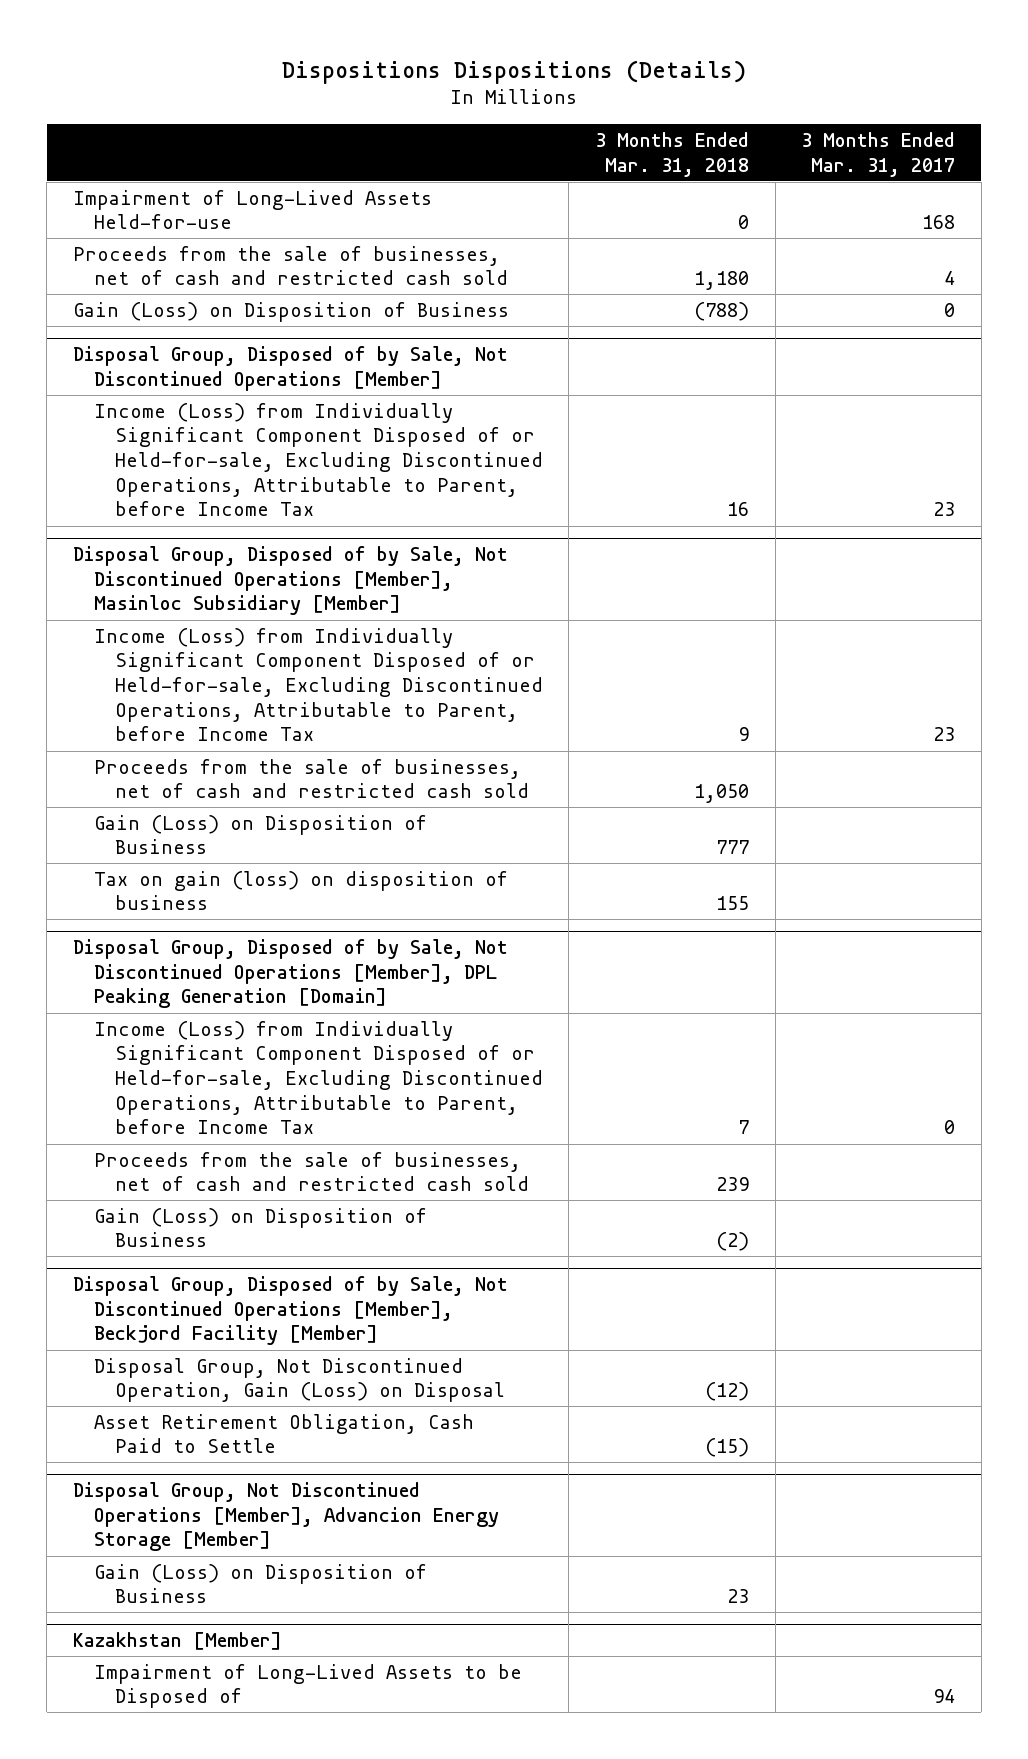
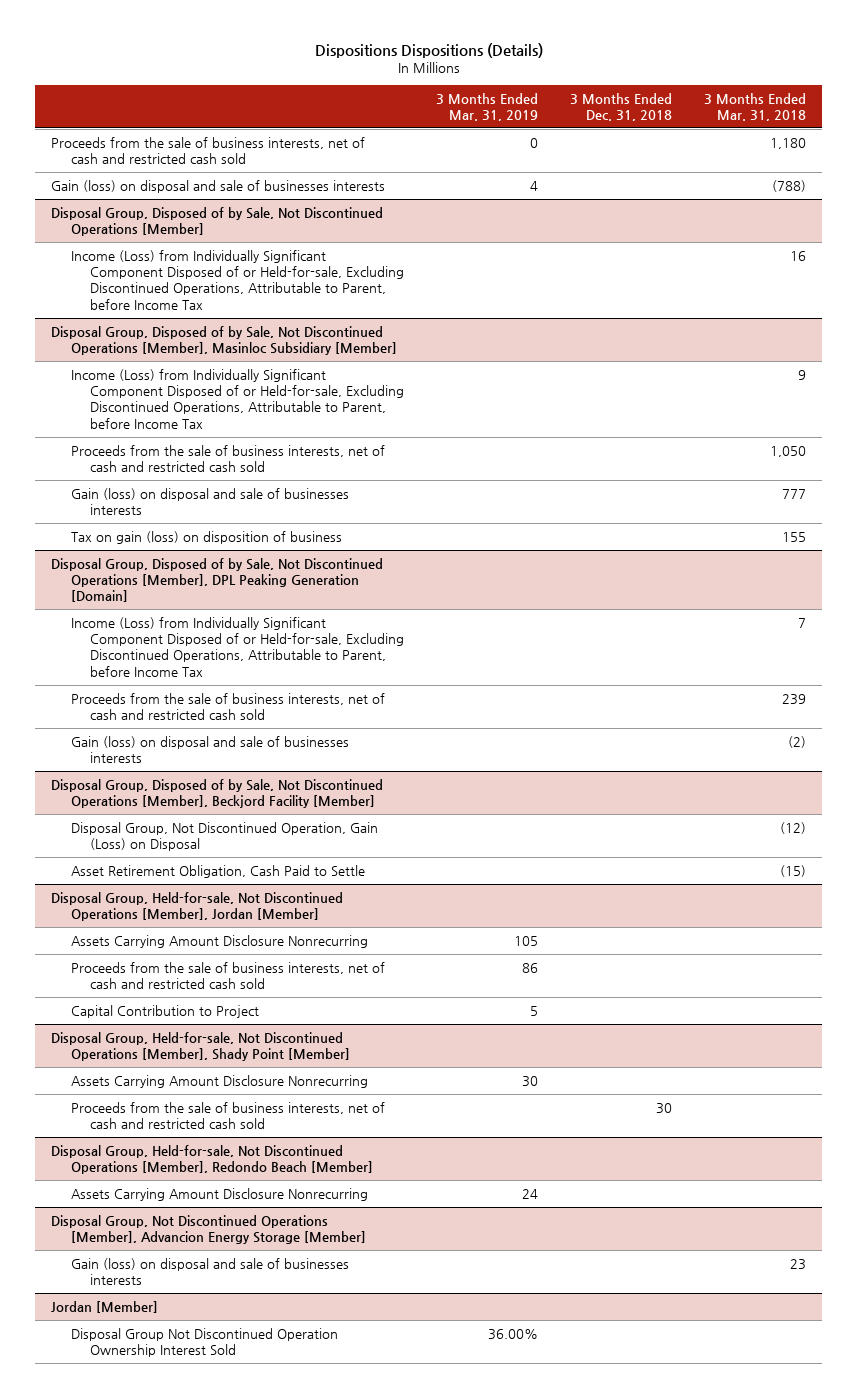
- | 3 Months Ended Mar. 31, 2018 | 3 Months Ended Mar. 31, 2017
+ | 3 Months Ended Mar. 31, 2019 | 3 Months Ended Dec. 31, 2018 | 3 Months Ended Mar. 31, 2018
- Impairment of Long-Lived Assets Held-for-use | 0 | 168
- Proceeds from the sale of businesses, net of cash and restricted cash sold | 1,180 | 4
- Gain (Loss) on Disposition of Business | (788) | 0
+ Proceeds from the sale of business interests, net of cash and restricted cash sold | 0 | | 1,180
+ Gain (loss) on disposal and sale of businesses interests | 4 | | (788)
@ Disposal Group, Disposed of by Sale, Not Discontinued Operations [Member], Masinloc Subsidiary [Member]
- Proceeds from the sale of businesses, net of cash and restricted cash sold | 1,050 |
- Gain (Loss) on Disposition of Business | 777 |
+ Proceeds from the sale of business interests, net of cash and restricted cash sold | | | 1,050
+ Gain (loss) on disposal and sale of businesses interests | | | 777
@ Disposal Group, Disposed of by Sale, Not Discontinued Operations [Member], DPL Peaking Generation [Domain]
- Proceeds from the sale of businesses, net of cash and restricted cash sold | 239 |
- Gain (Loss) on Disposition of Business | (2) |
+ Proceeds from the sale of business interests, net of cash and restricted cash sold | | | 239
+ Gain (loss) on disposal and sale of businesses interests | | | (2)
+ Disposal Group, Held-for-sale, Not Discontinued Operations [Member], Jordan [Member]
+ Assets Carrying Amount Disclosure Nonrecurring | 105 | |
+ Proceeds from the sale of business interests, net of cash and restricted cash sold | 86 | |
+ Capital Contribution to Project | 5 | |
+ Disposal Group, Held-for-sale, Not Discontinued Operations [Member], Shady Point [Member]
+ Assets Carrying Amount Disclosure Nonrecurring | 30 | |
+ Proceeds from the sale of business interests, net of cash and restricted cash sold | | 30 |
+ Disposal Group, Held-for-sale, Not Discontinued Operations [Member], Redondo Beach [Member]
+ Assets Carrying Amount Disclosure Nonrecurring | 24 | |
@ Disposal Group, Not Discontinued Operations [Member], Advancion Energy Storage [Member]
- Gain (Loss) on Disposition of Business | 23 |
- Kazakhstan [Member]
- Impairment of Long-Lived Assets to be Disposed of | | 94
@ Disposal Group, Not Discontinued Operations [Member], Advancion Energy Storage [Member]
+ Gain (loss) on disposal and sale of businesses interests | | | 23
+ Jordan [Member]
+ Disposal Group Not Discontinued Operation Ownership Interest Sold | 36.00% | |

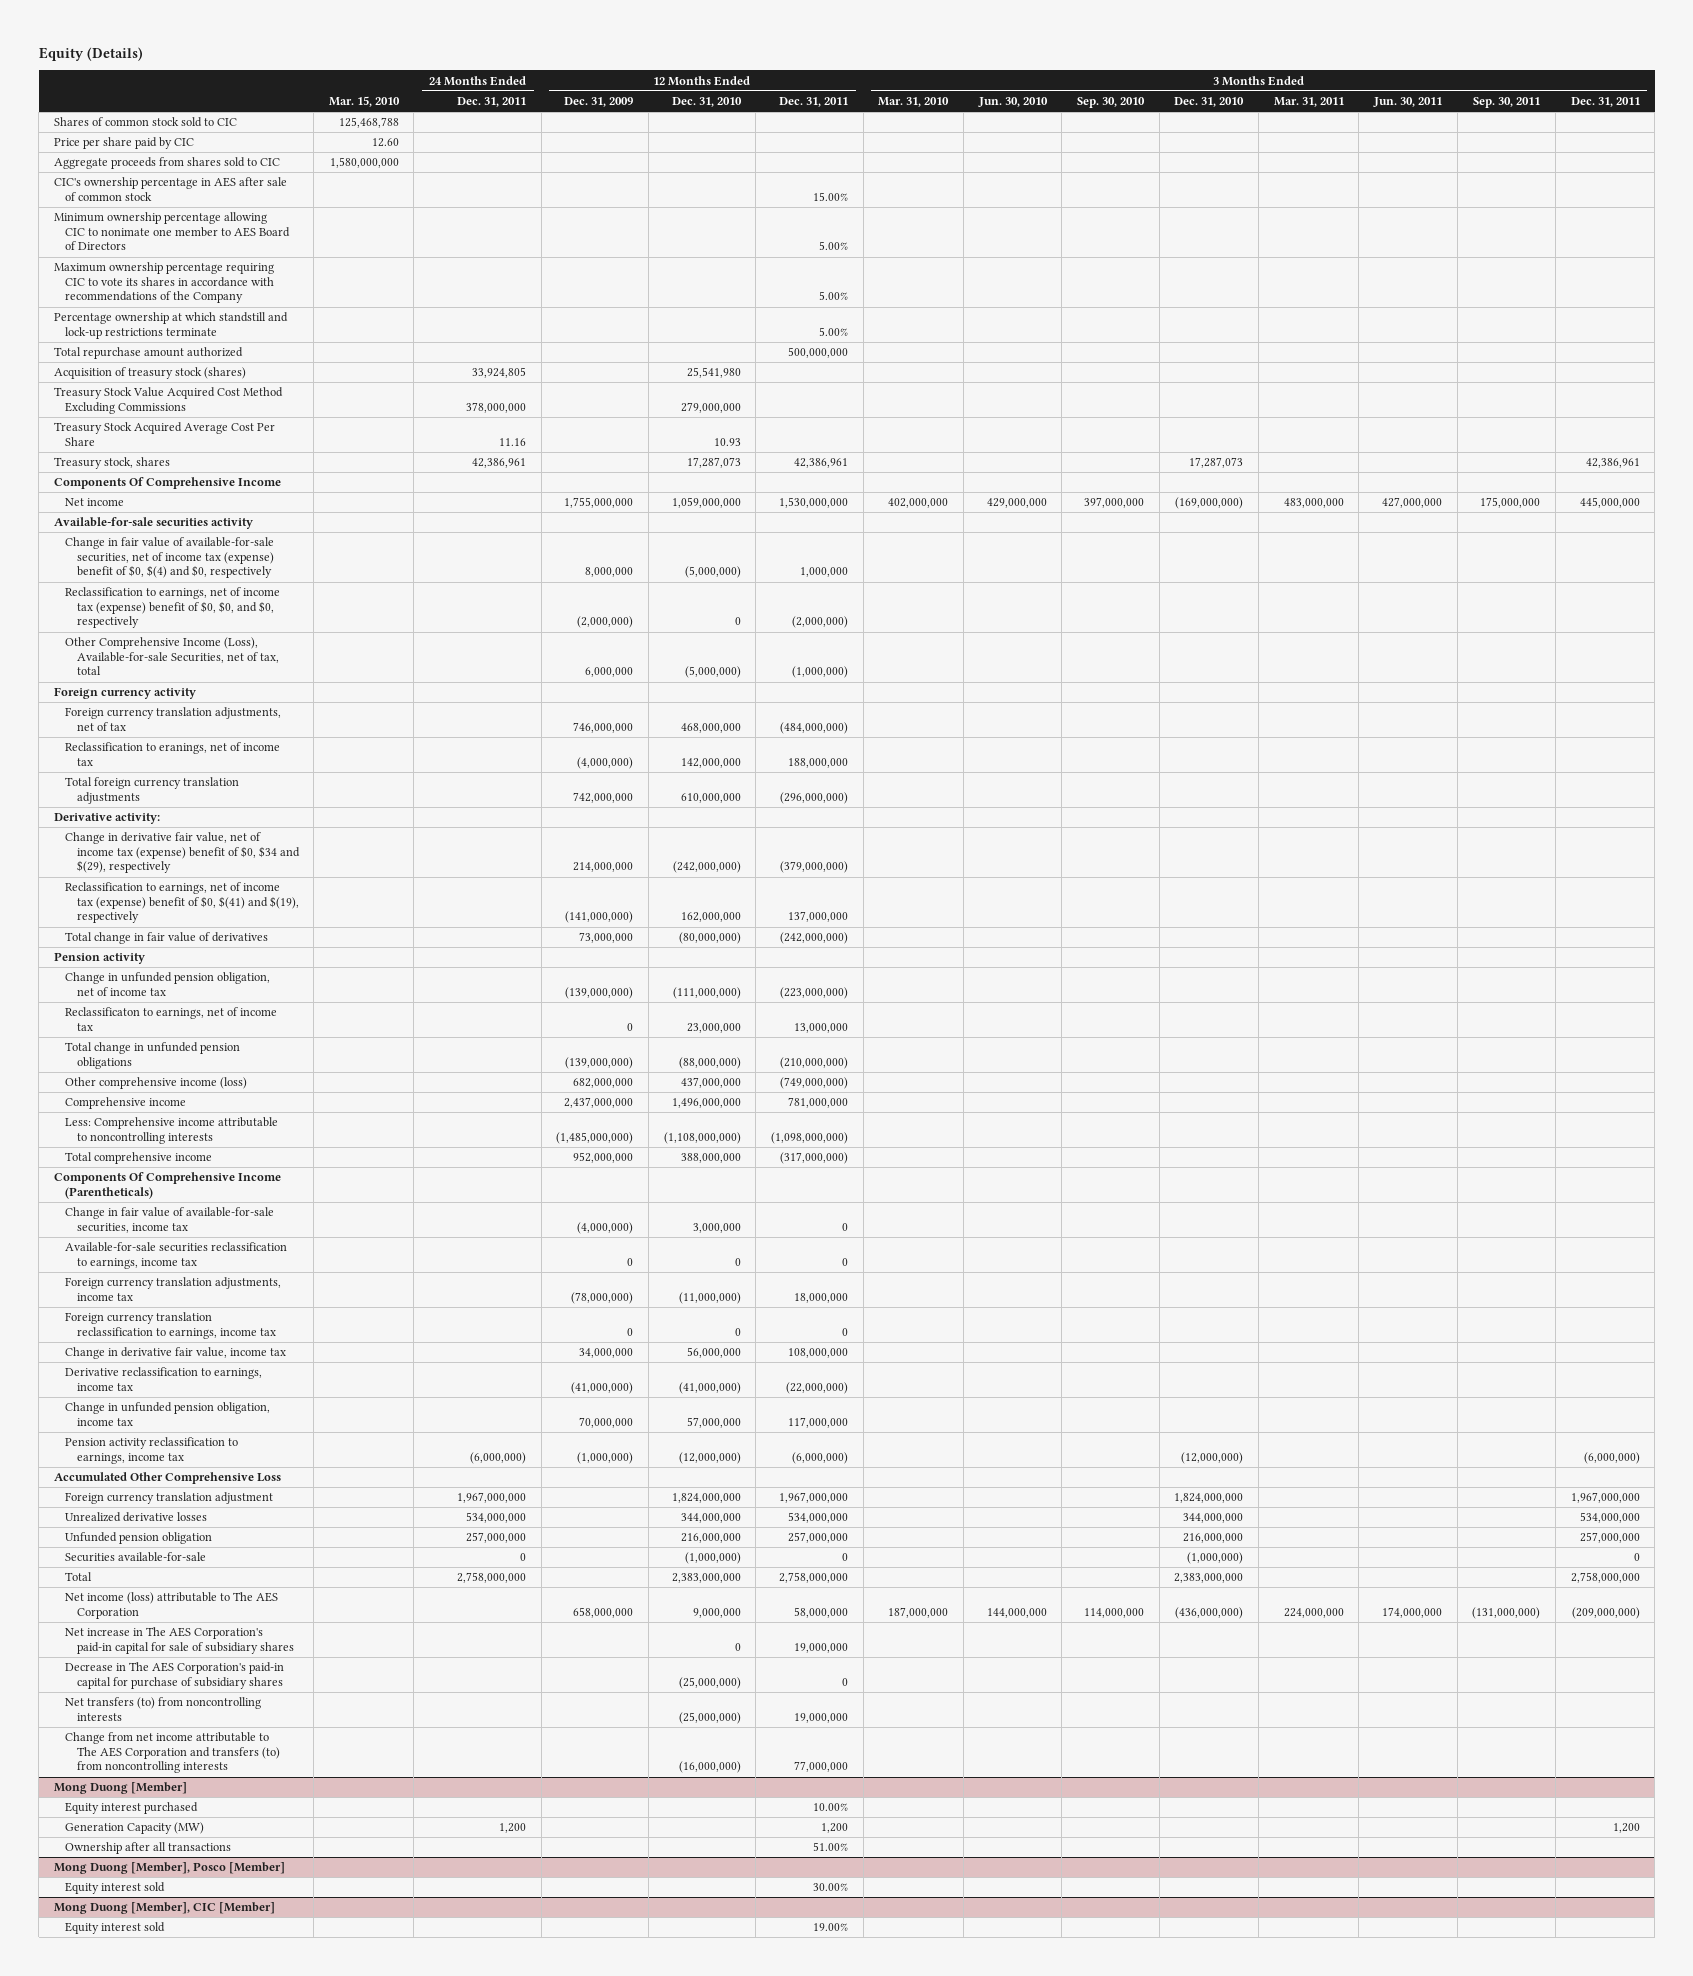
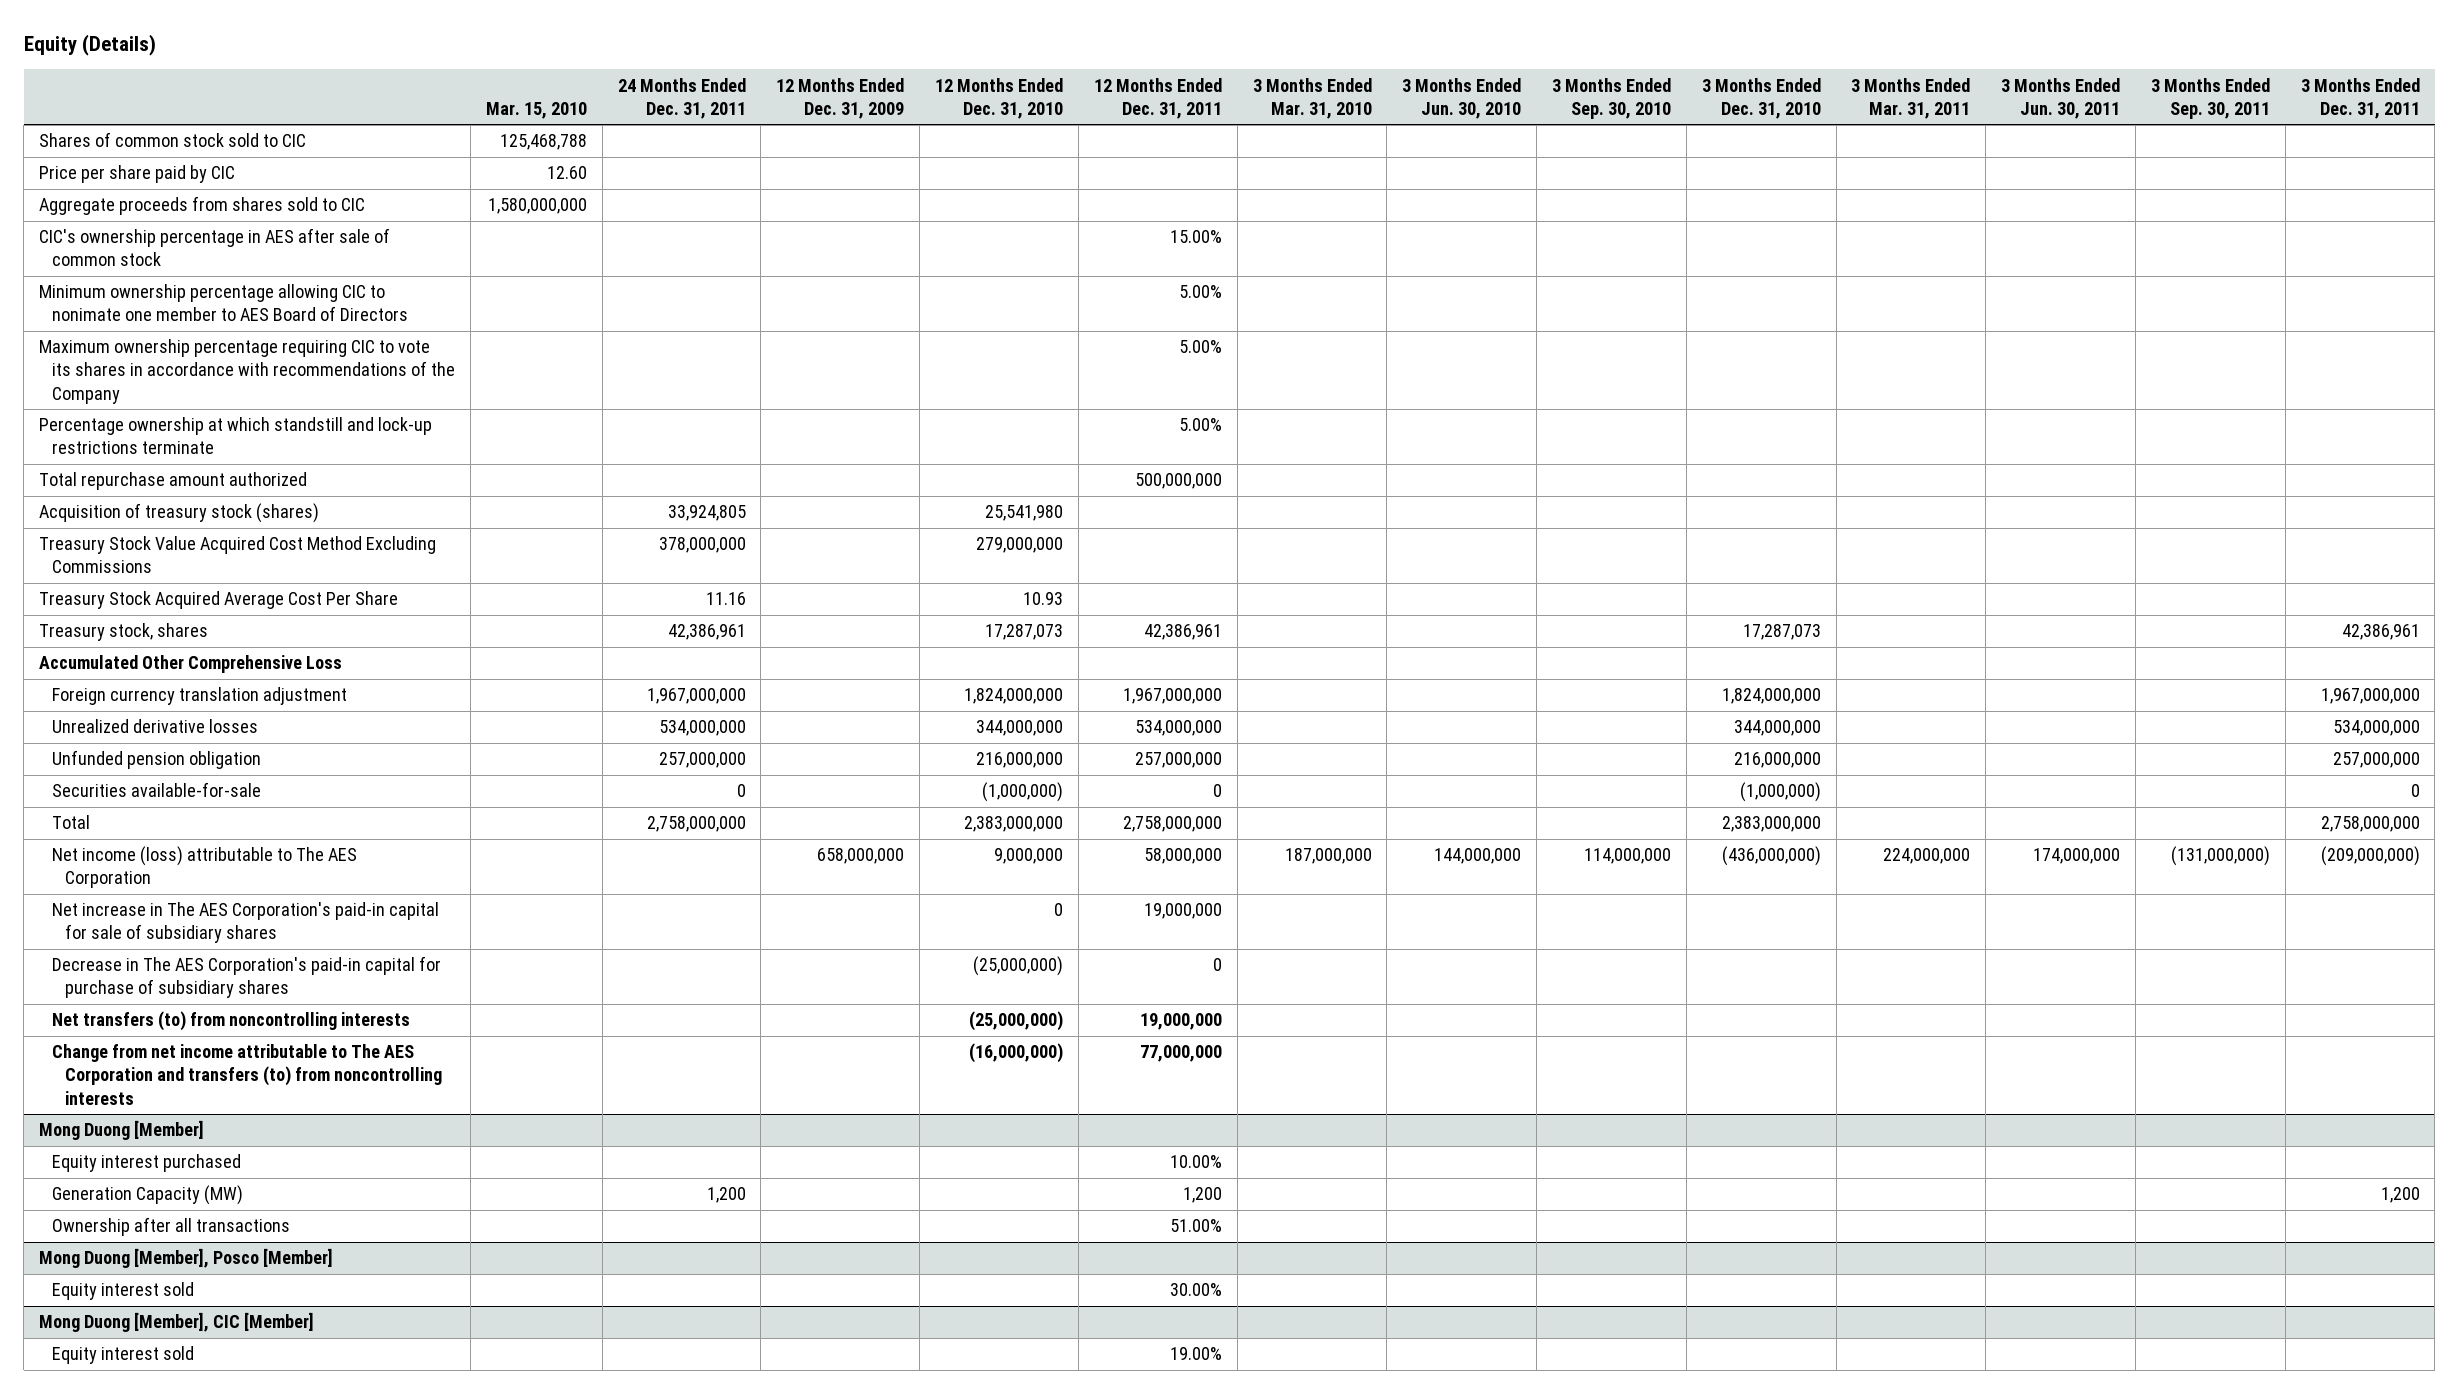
- Components Of Comprehensive Income
- Net income | | | 1,755,000,000 | 1,059,000,000 | 1,530,000,000 | 402,000,000 | 429,000,000 | 397,000,000 | (169,000,000) | 483,000,000 | 427,000,000 | 175,000,000 | 445,000,000
- Available-for-sale securities activity
- Change in fair value of available-for-sale securities, net of income tax (expense) benefit of $0, $(4) and $0, respectively | | | 8,000,000 | (5,000,000) | 1,000,000 | | | | | | | |
- Reclassification to earnings, net of income tax (expense) benefit of $0, $0, and $0, respectively | | | (2,000,000) | 0 | (2,000,000) | | | | | | | |
- Other Comprehensive Income (Loss), Available-for-sale Securities, net of tax, total | | | 6,000,000 | (5,000,000) | (1,000,000) | | | | | | | |
- Foreign currency activity
- Foreign currency translation adjustments, net of tax | | | 746,000,000 | 468,000,000 | (484,000,000) | | | | | | | |
- Reclassification to eranings, net of income tax | | | (4,000,000) | 142,000,000 | 188,000,000 | | | | | | | |
- Total foreign currency translation adjustments | | | 742,000,000 | 610,000,000 | (296,000,000) | | | | | | | |
- Derivative activity:
- Change in derivative fair value, net of income tax (expense) benefit of $0, $34 and $(29), respectively | | | 214,000,000 | (242,000,000) | (379,000,000) | | | | | | | |
- Reclassification to earnings, net of income tax (expense) benefit of $0, $(41) and $(19), respectively | | | (141,000,000) | 162,000,000 | 137,000,000 | | | | | | | |
- Total change in fair value of derivatives | | | 73,000,000 | (80,000,000) | (242,000,000) | | | | | | | |
- Pension activity
- Change in unfunded pension obligation, net of income tax | | | (139,000,000) | (111,000,000) | (223,000,000) | | | | | | | |
- Reclassificaton to earnings, net of income tax | | | 0 | 23,000,000 | 13,000,000 | | | | | | | |
- Total change in unfunded pension obligations | | | (139,000,000) | (88,000,000) | (210,000,000) | | | | | | | |
- Other comprehensive income (loss) | | | 682,000,000 | 437,000,000 | (749,000,000) | | | | | | | |
- Comprehensive income | | | 2,437,000,000 | 1,496,000,000 | 781,000,000 | | | | | | | |
- Less: Comprehensive income attributable to noncontrolling interests | | | (1,485,000,000) | (1,108,000,000) | (1,098,000,000) | | | | | | | |
- Total comprehensive income | | | 952,000,000 | 388,000,000 | (317,000,000) | | | | | | | |
- Components Of Comprehensive Income (Parentheticals)
- Change in fair value of available-for-sale securities, income tax | | | (4,000,000) | 3,000,000 | 0 | | | | | | | |
- Available-for-sale securities reclassification to earnings, income tax | | | 0 | 0 | 0 | | | | | | | |
- Foreign currency translation adjustments, income tax | | | (78,000,000) | (11,000,000) | 18,000,000 | | | | | | | |
- Foreign currency translation reclassification to earnings, income tax | | | 0 | 0 | 0 | | | | | | | |
- Change in derivative fair value, income tax | | | 34,000,000 | 56,000,000 | 108,000,000 | | | | | | | |
- Derivative reclassification to earnings, income tax | | | (41,000,000) | (41,000,000) | (22,000,000) | | | | | | | |
- Change in unfunded pension obligation, income tax | | | 70,000,000 | 57,000,000 | 117,000,000 | | | | | | | |
- Pension activity reclassification to earnings, income tax | | (6,000,000) | (1,000,000) | (12,000,000) | (6,000,000) | | | | (12,000,000) | | | | (6,000,000)

